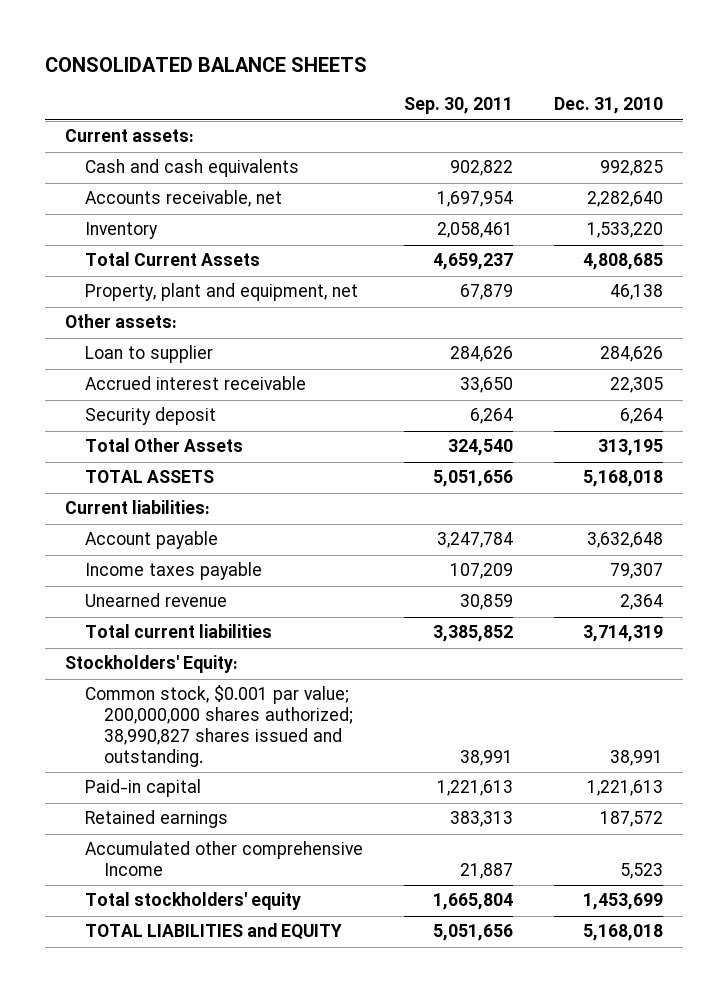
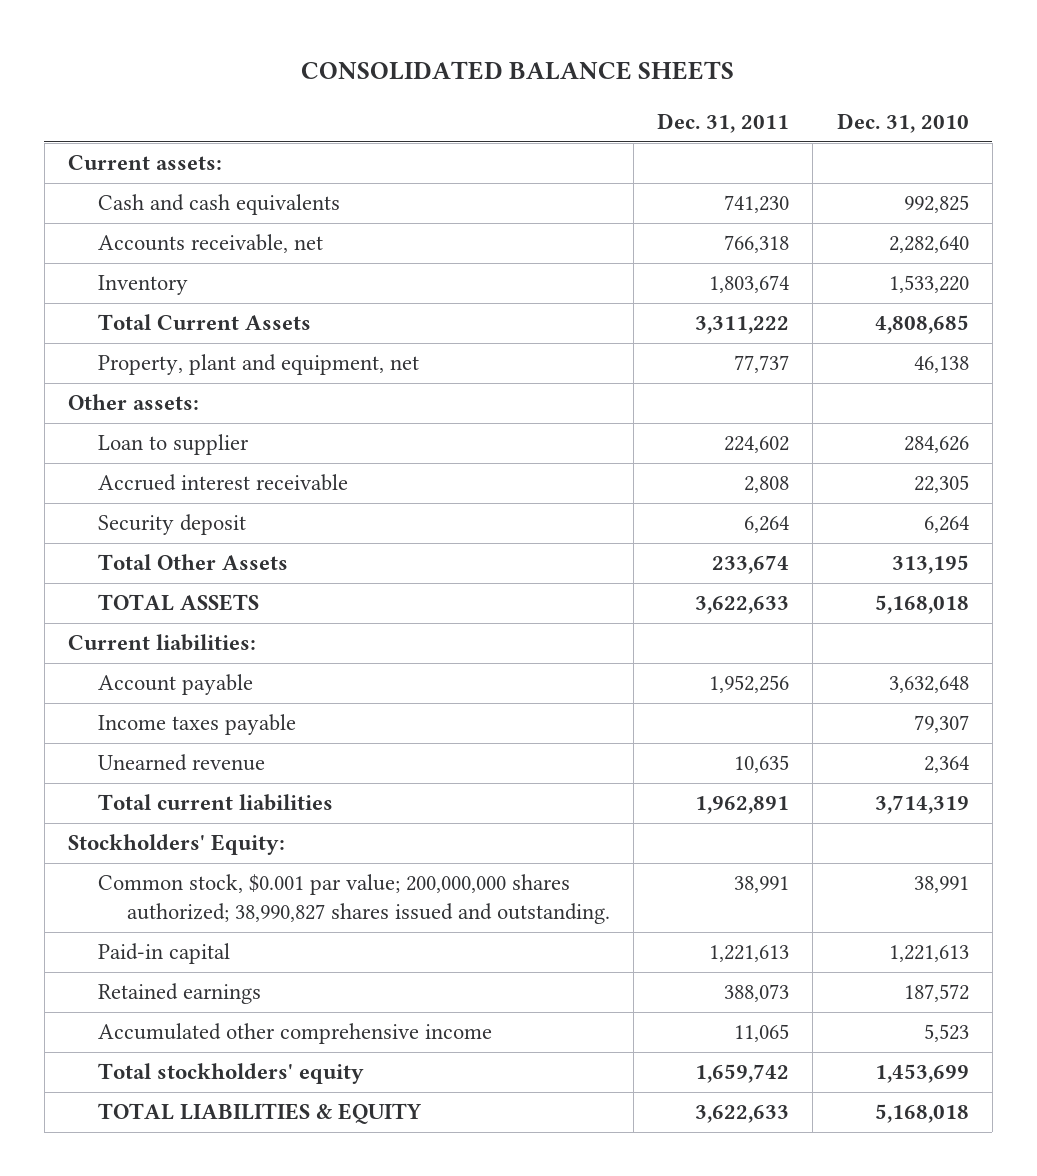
- | Sep. 30, 2011 | Dec. 31, 2010
+ | Dec. 31, 2011 | Dec. 31, 2010
- Accumulated other comprehensive Income | 21,887 | 5,523
+ Accumulated other comprehensive income | 11,065 | 5,523
- TOTAL LIABILITIES and EQUITY | 5,051,656 | 5,168,018
+ TOTAL LIABILITIES & EQUITY | 3,622,633 | 5,168,018

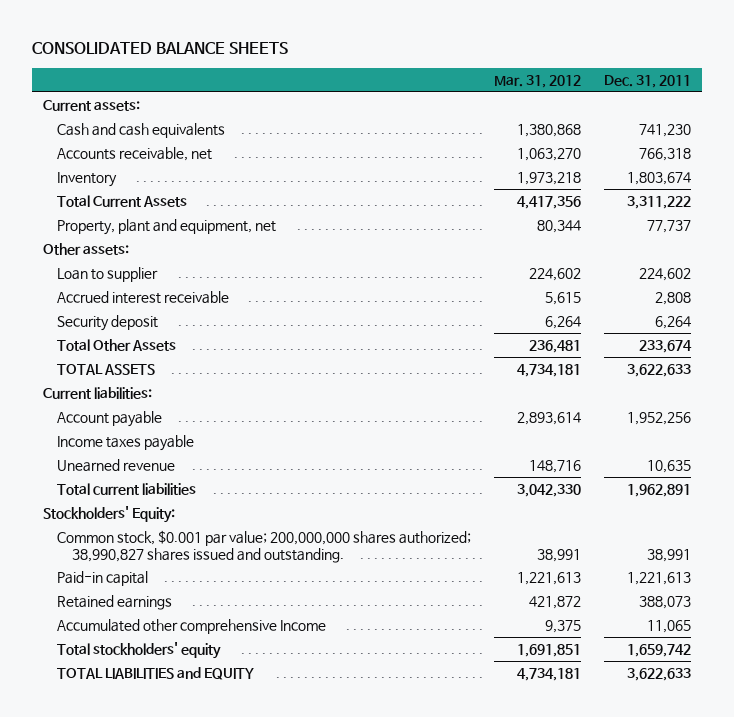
- | Dec. 31, 2011 | Dec. 31, 2010
+ | Mar. 31, 2012 | Dec. 31, 2011
- Accumulated other comprehensive income | 11,065 | 5,523
+ Accumulated other comprehensive Income | 9,375 | 11,065
- TOTAL LIABILITIES & EQUITY | 3,622,633 | 5,168,018
+ TOTAL LIABILITIES and EQUITY | 4,734,181 | 3,622,633

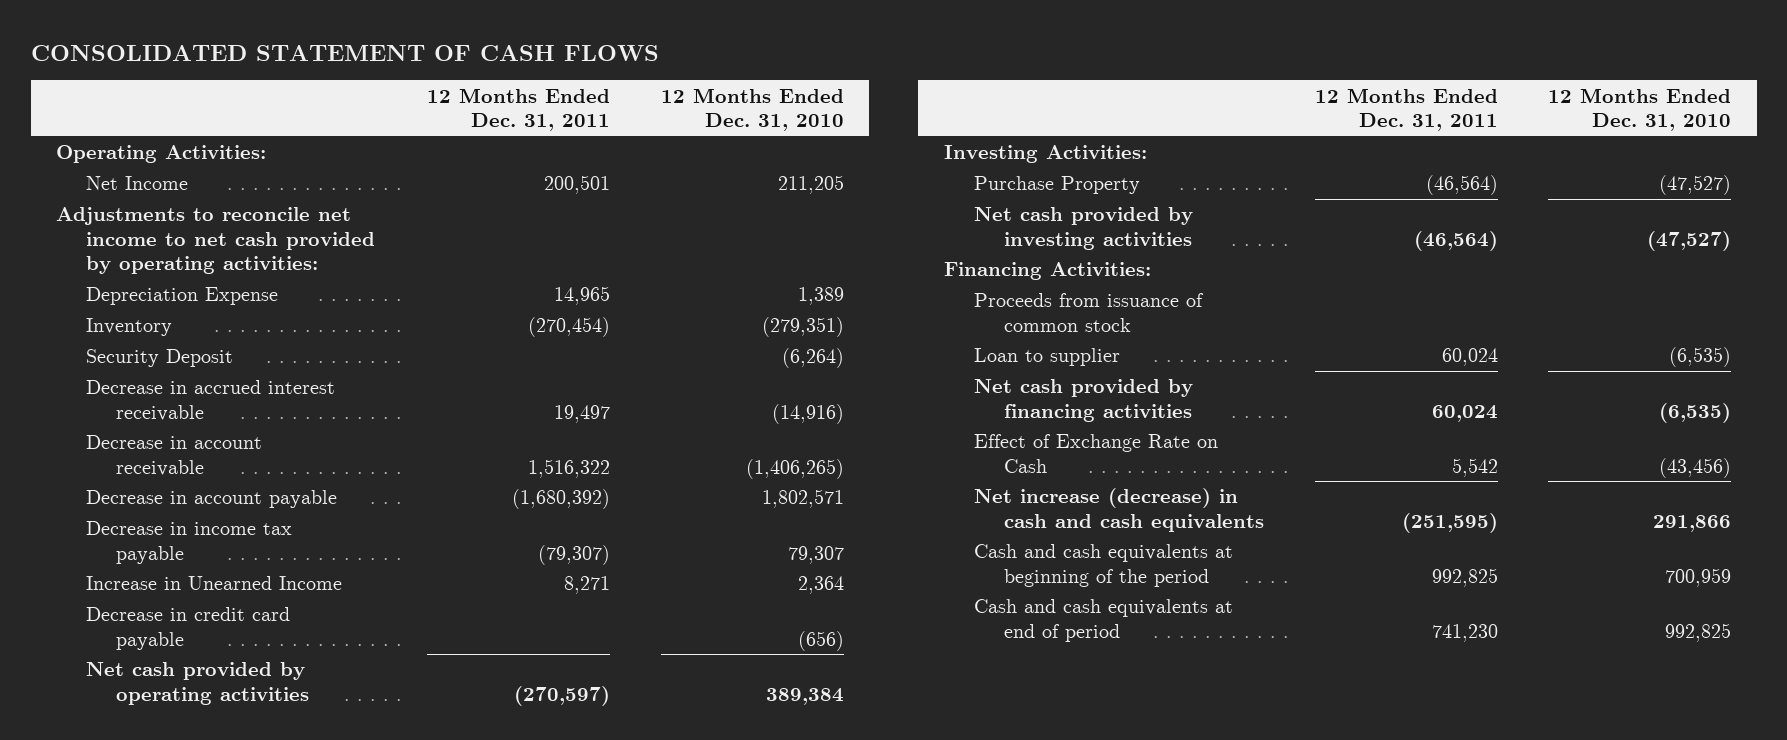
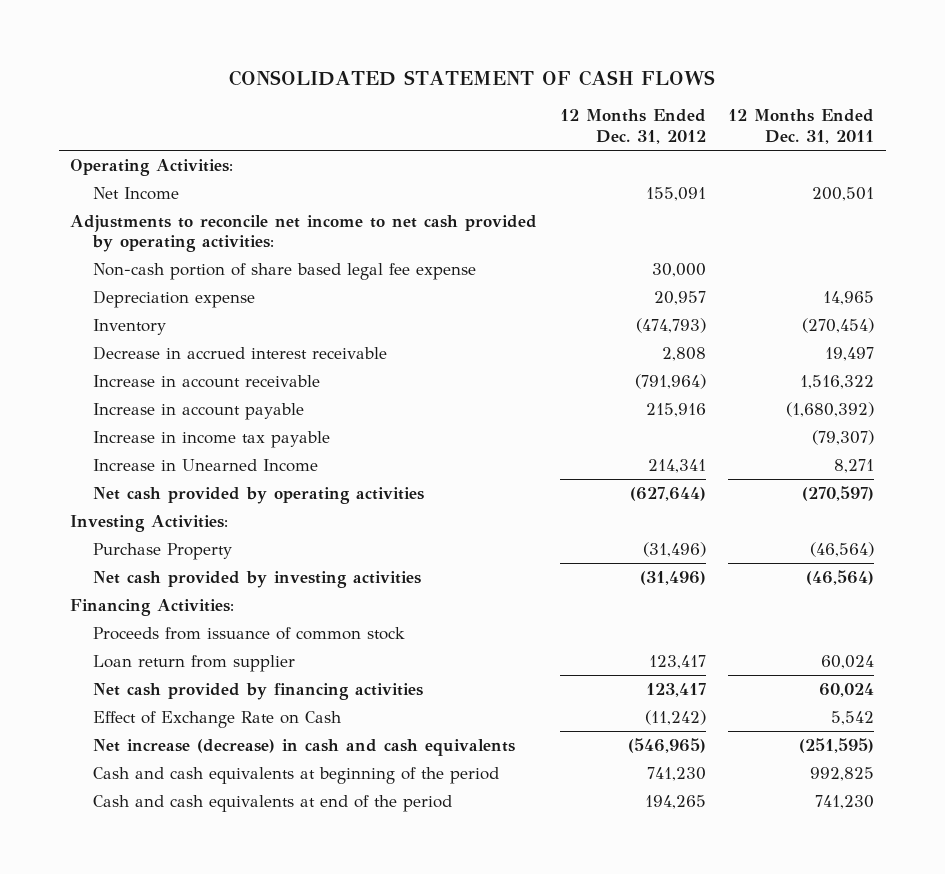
- | 12 Months Ended Dec. 31, 2011 | 12 Months Ended Dec. 31, 2010
+ | 12 Months Ended Dec. 31, 2012 | 12 Months Ended Dec. 31, 2011
- Depreciation Expense | 14,965 | 1,389
+ Non-cash portion of share based legal fee expense | 30,000 |
+ Depreciation expense | 20,957 | 14,965
- Security Deposit | | (6,264)
- Decrease in account receivable | 1,516,322 | (1,406,265)
- Decrease in account payable | (1,680,392) | 1,802,571
- Decrease in income tax payable | (79,307) | 79,307
+ Increase in account receivable | (791,964) | 1,516,322
+ Increase in account payable | 215,916 | (1,680,392)
+ Increase in income tax payable | | (79,307)
- Decrease in credit card payable | | (656)
- Loan to supplier | 60,024 | (6,535)
+ Loan return from supplier | 123,417 | 60,024
- Cash and cash equivalents at end of period | 741,230 | 992,825
+ Cash and cash equivalents at end of the period | 194,265 | 741,230

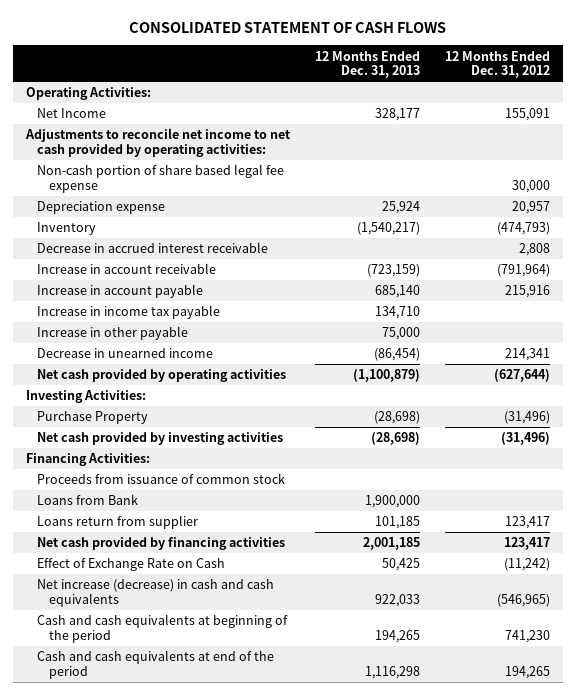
- | 12 Months Ended Dec. 31, 2012 | 12 Months Ended Dec. 31, 2011
+ | 12 Months Ended Dec. 31, 2013 | 12 Months Ended Dec. 31, 2012
- Increase in Unearned Income | 214,341 | 8,271
+ Increase in other payable | 75,000 |
+ Decrease in unearned income | (86,454) | 214,341
- Loan return from supplier | 123,417 | 60,024
+ Loans from Bank | 1,900,000 |
+ Loans return from supplier | 101,185 | 123,417

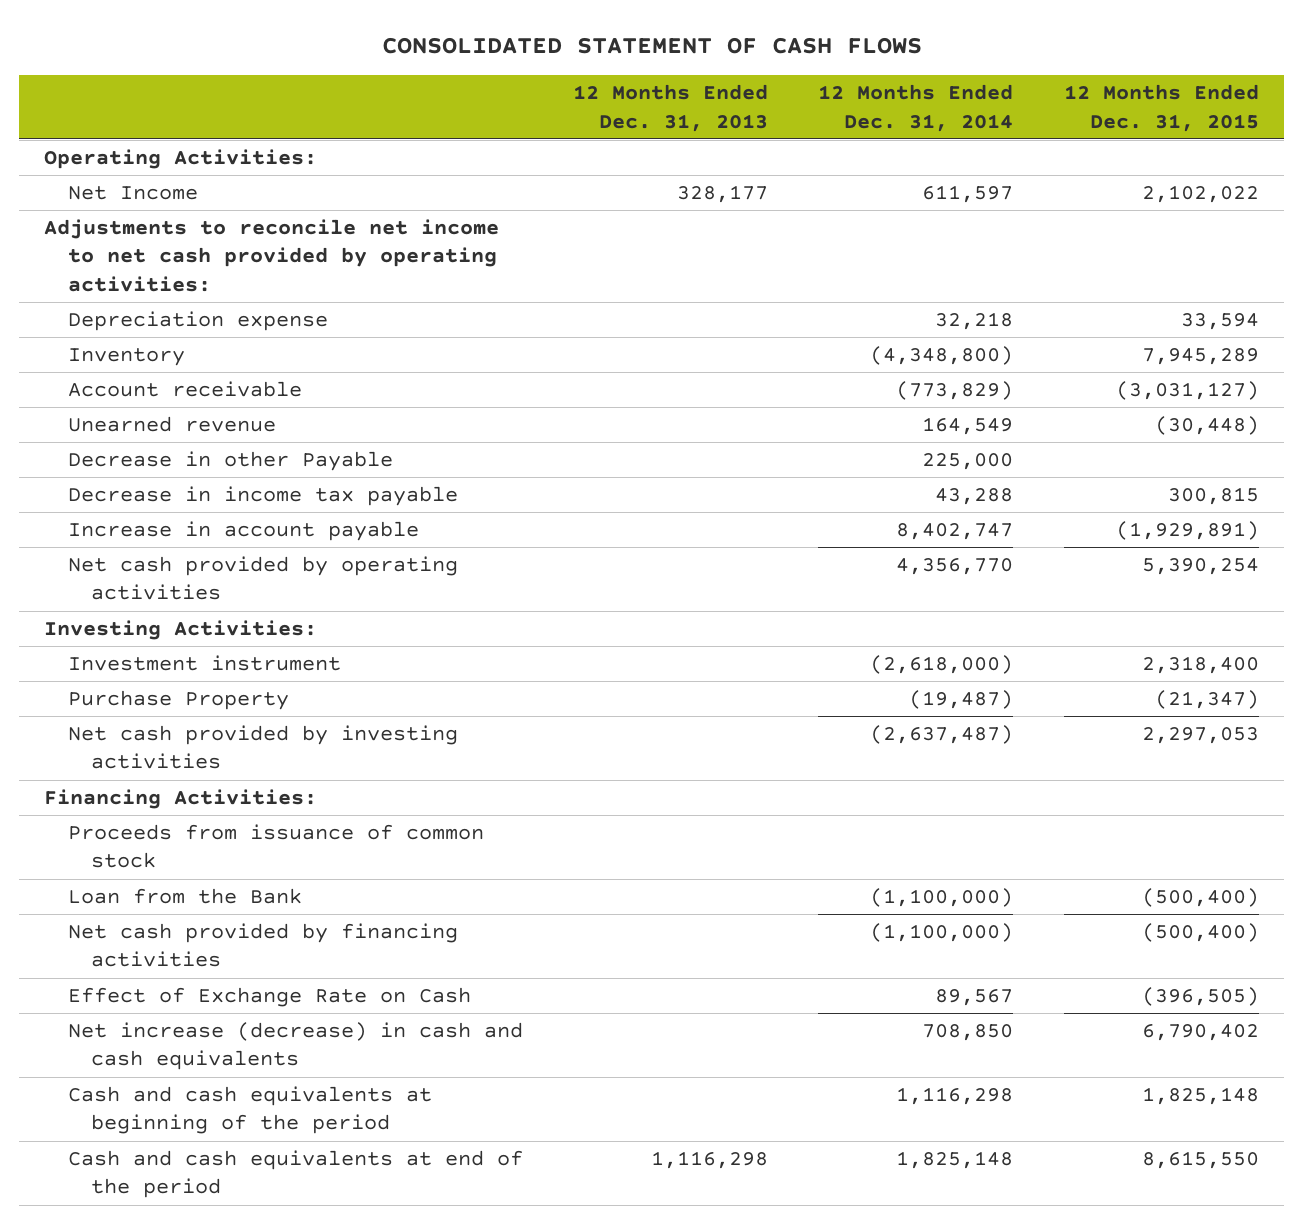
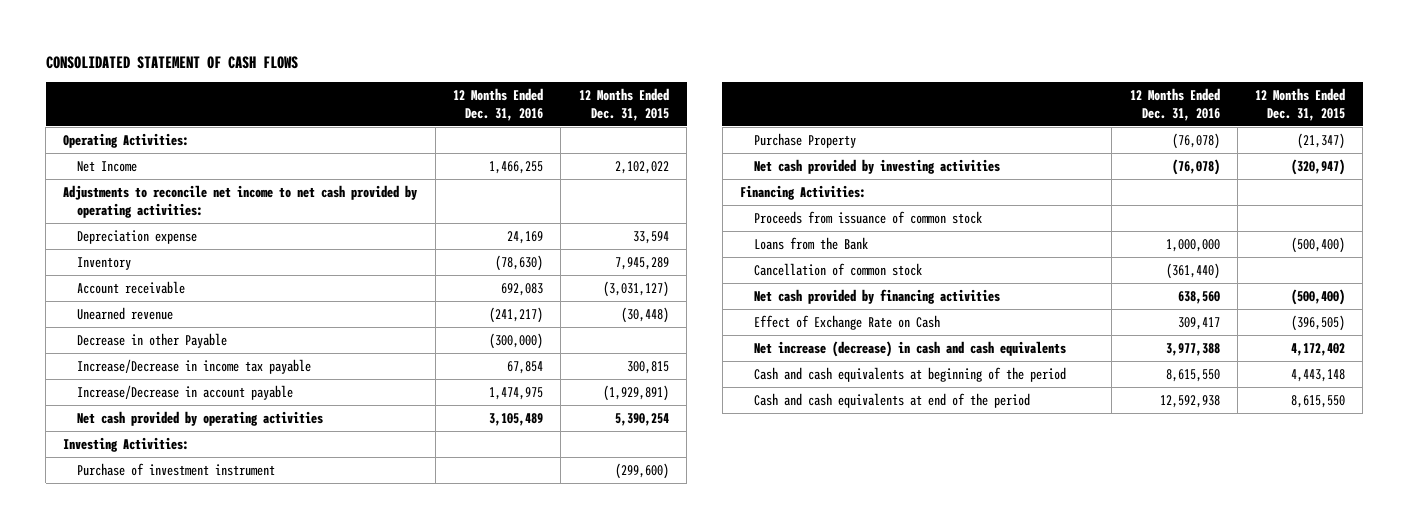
- | 12 Months Ended Dec. 31, 2013 | 12 Months Ended Dec. 31, 2014 | 12 Months Ended Dec. 31, 2015
+ | 12 Months Ended Dec. 31, 2016 | 12 Months Ended Dec. 31, 2015
- Decrease in income tax payable | | 43,288 | 300,815
- Increase in account payable | | 8,402,747 | (1,929,891)
+ Increase/Decrease in income tax payable | 67,854 | 300,815
+ Increase/Decrease in account payable | 1,474,975 | (1,929,891)
- Investment instrument | | (2,618,000) | 2,318,400
+ Purchase of investment instrument | | (299,600)
- Net cash provided by investing activities | | (2,637,487) | 2,297,053
+ Net cash provided by investing activities | (76,078) | (320,947)
- Loan from the Bank | | (1,100,000) | (500,400)
+ Loans from the Bank | 1,000,000 | (500,400)
+ Cancellation of common stock | (361,440) |
- Net increase (decrease) in cash and cash equivalents | | 708,850 | 6,790,402
- Cash and cash equivalents at beginning of the period | | 1,116,298 | 1,825,148
+ Net increase (decrease) in cash and cash equivalents | 3,977,388 | 4,172,402
+ Cash and cash equivalents at beginning of the period | 8,615,550 | 4,443,148

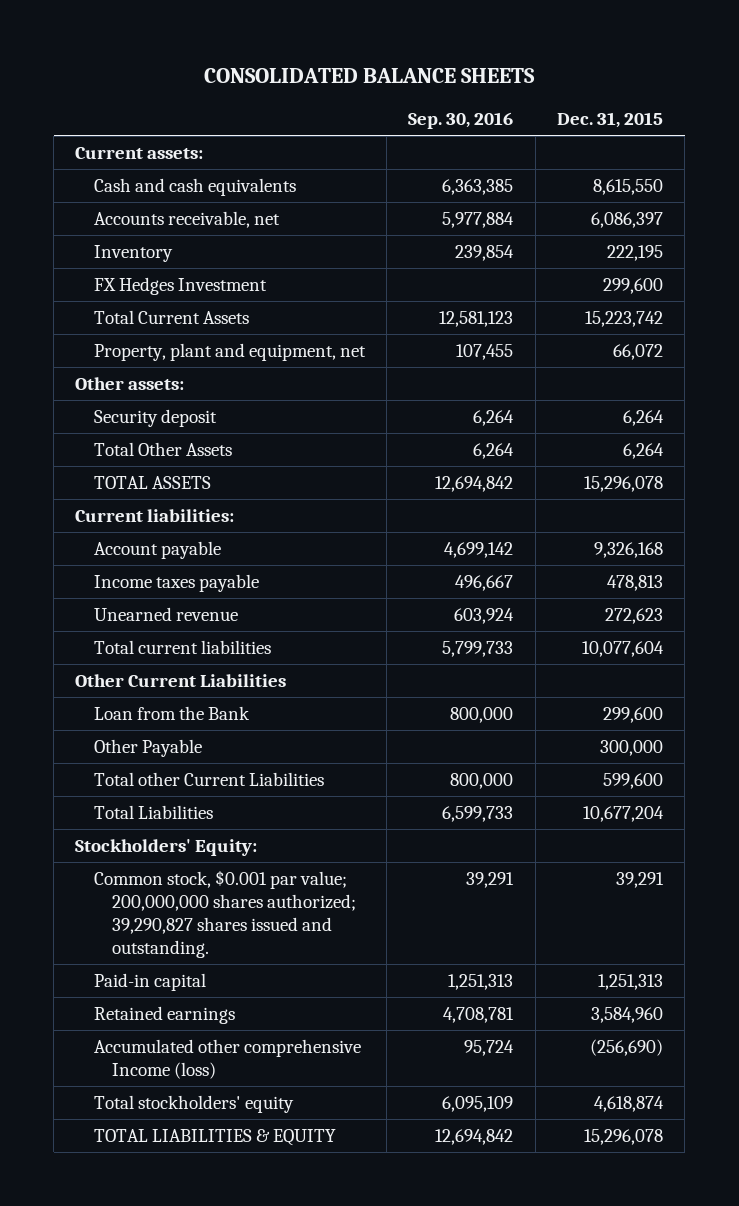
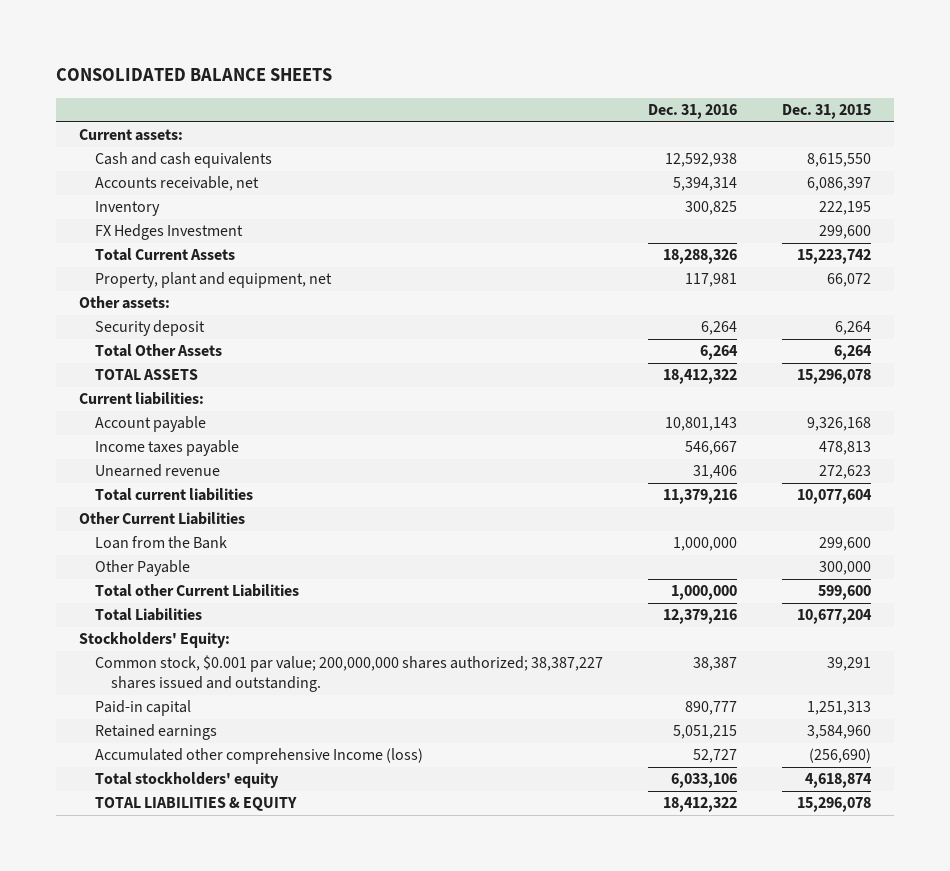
- | Sep. 30, 2016 | Dec. 31, 2015
+ | Dec. 31, 2016 | Dec. 31, 2015
- Common stock, $0.001 par value; 200,000,000 shares authorized; 39,290,827 shares issued and outstanding. | 39,291 | 39,291
+ Common stock, $0.001 par value; 200,000,000 shares authorized; 38,387,227 shares issued and outstanding. | 38,387 | 39,291

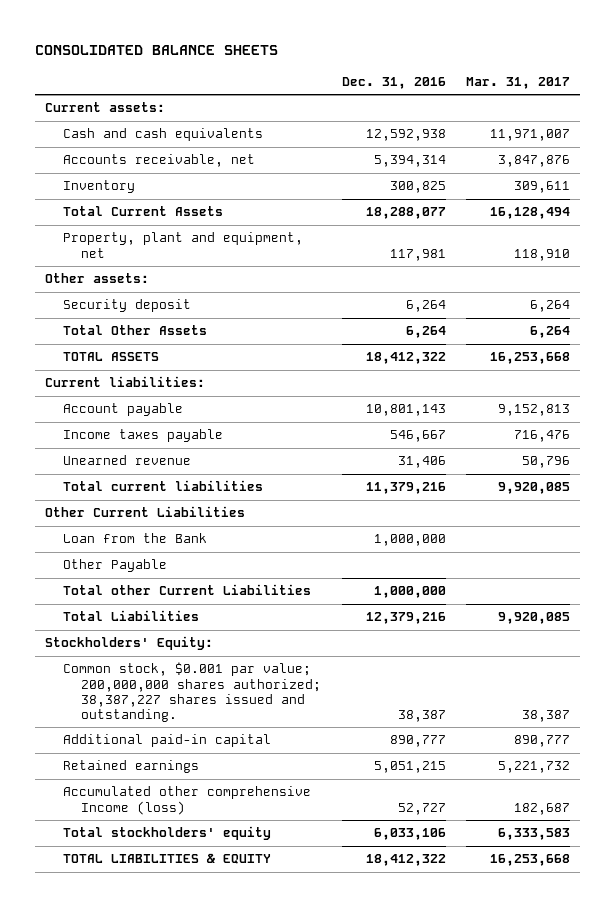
- | Dec. 31, 2016 | Dec. 31, 2015
+ | Dec. 31, 2016 | Mar. 31, 2017
- FX Hedges Investment | | 299,600
- Total Current Assets | 18,288,326 | 15,223,742
+ Total Current Assets | 18,288,077 | 16,128,494
- Paid-in capital | 890,777 | 1,251,313
+ Additional paid-in capital | 890,777 | 890,777

